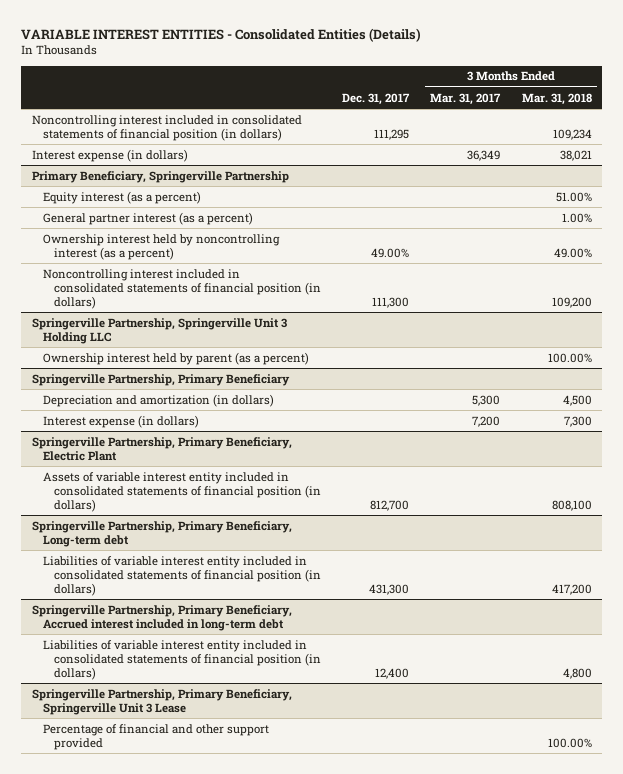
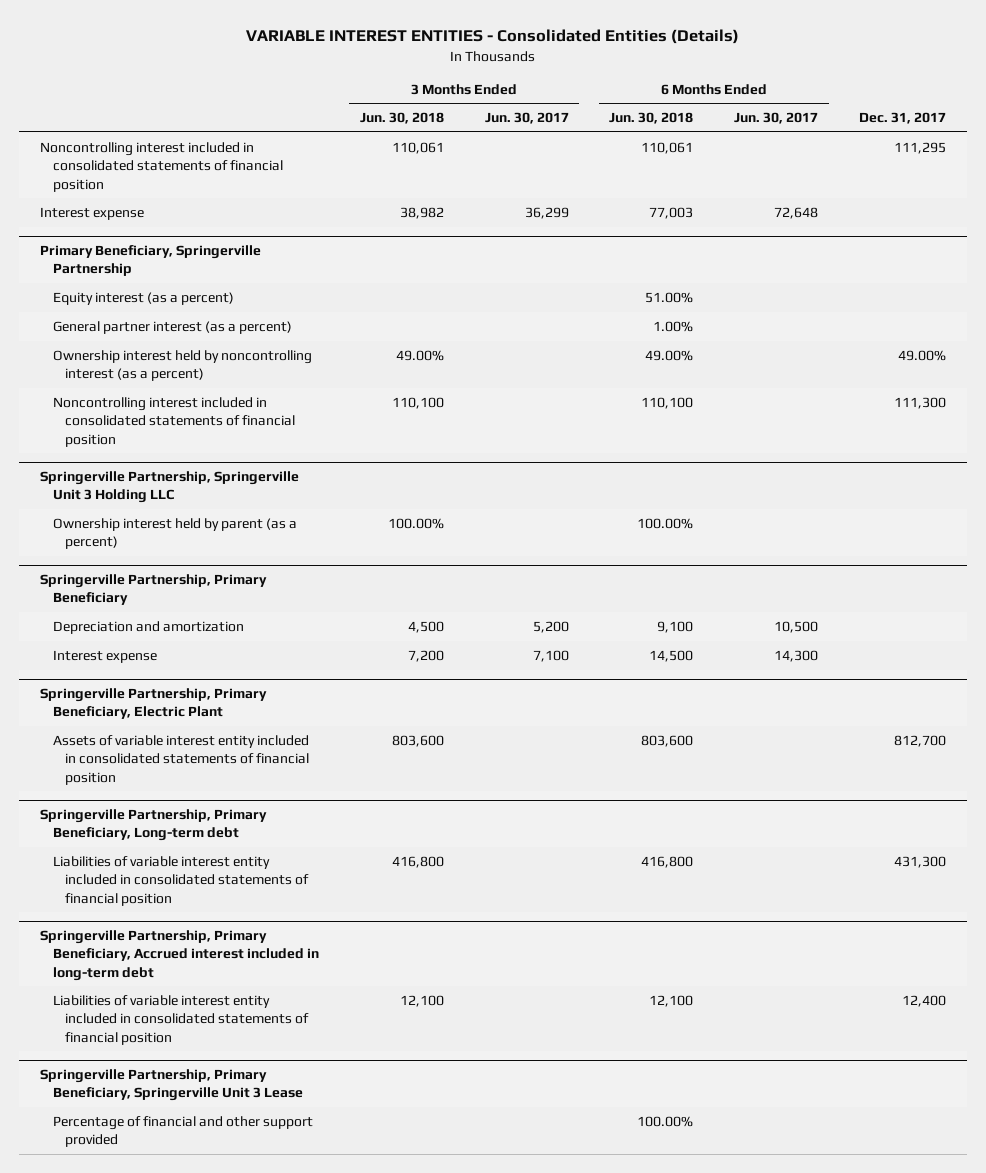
- | Dec. 31, 2017 | 3 Months Ended Mar. 31, 2017 | 3 Months Ended Mar. 31, 2018
+ | 3 Months Ended Jun. 30, 2018 | 3 Months Ended Jun. 30, 2017 | 6 Months Ended Jun. 30, 2018 | 6 Months Ended Jun. 30, 2017 | Dec. 31, 2017
- Noncontrolling interest included in consolidated statements of financial position (in dollars) | 111,295 | | 109,234
- Interest expense (in dollars) | | 36,349 | 38,021
+ Noncontrolling interest included in consolidated statements of financial position | 110,061 | | 110,061 | | 111,295
+ Interest expense | 38,982 | 36,299 | 77,003 | 72,648 |
@ Primary Beneficiary, Springerville Partnership
- Noncontrolling interest included in consolidated statements of financial position (in dollars) | 111,300 | | 109,200
+ Noncontrolling interest included in consolidated statements of financial position | 110,100 | | 110,100 | | 111,300
@ Springerville Partnership, Primary Beneficiary
- Depreciation and amortization (in dollars) | | 5,300 | 4,500
- Interest expense (in dollars) | | 7,200 | 7,300
+ Depreciation and amortization | 4,500 | 5,200 | 9,100 | 10,500 |
+ Interest expense | 7,200 | 7,100 | 14,500 | 14,300 |
@ Springerville Partnership, Primary Beneficiary, Electric Plant
- Assets of variable interest entity included in consolidated statements of financial position (in dollars) | 812,700 | | 808,100
+ Assets of variable interest entity included in consolidated statements of financial position | 803,600 | | 803,600 | | 812,700
@ Springerville Partnership, Primary Beneficiary, Long-term debt
- Liabilities of variable interest entity included in consolidated statements of financial position (in dollars) | 431,300 | | 417,200
+ Liabilities of variable interest entity included in consolidated statements of financial position | 416,800 | | 416,800 | | 431,300
@ Springerville Partnership, Primary Beneficiary, Accrued interest included in long-term debt
- Liabilities of variable interest entity included in consolidated statements of financial position (in dollars) | 12,400 | | 4,800
+ Liabilities of variable interest entity included in consolidated statements of financial position | 12,100 | | 12,100 | | 12,400

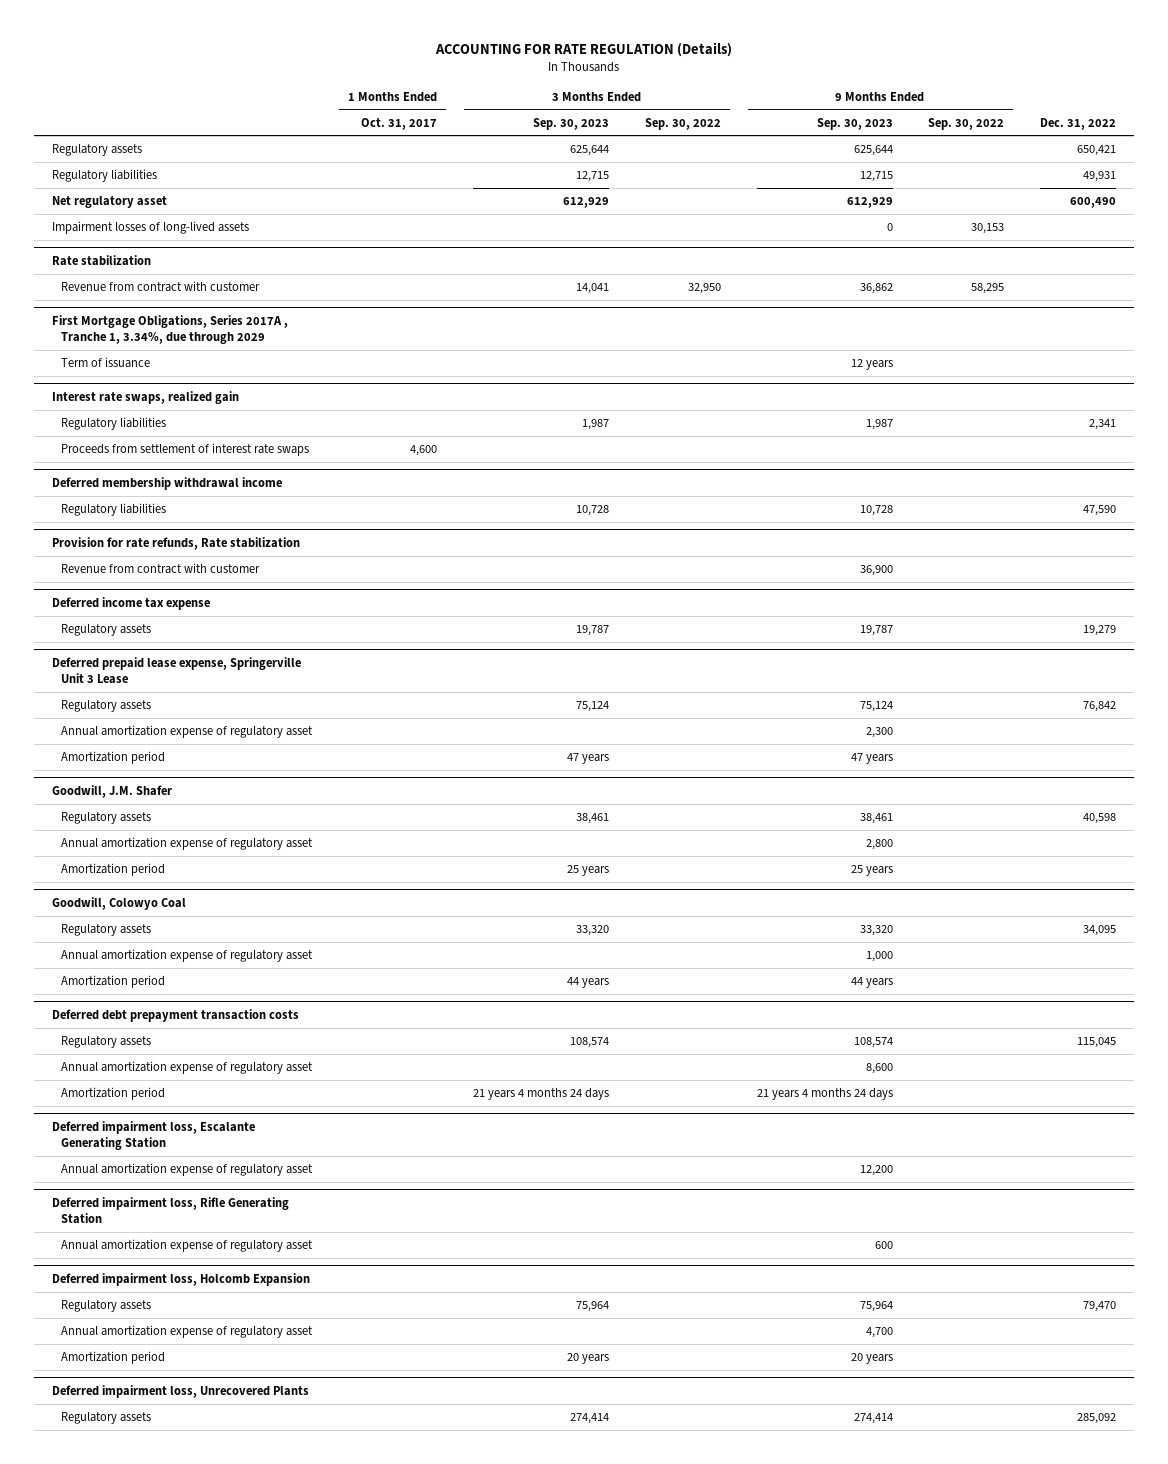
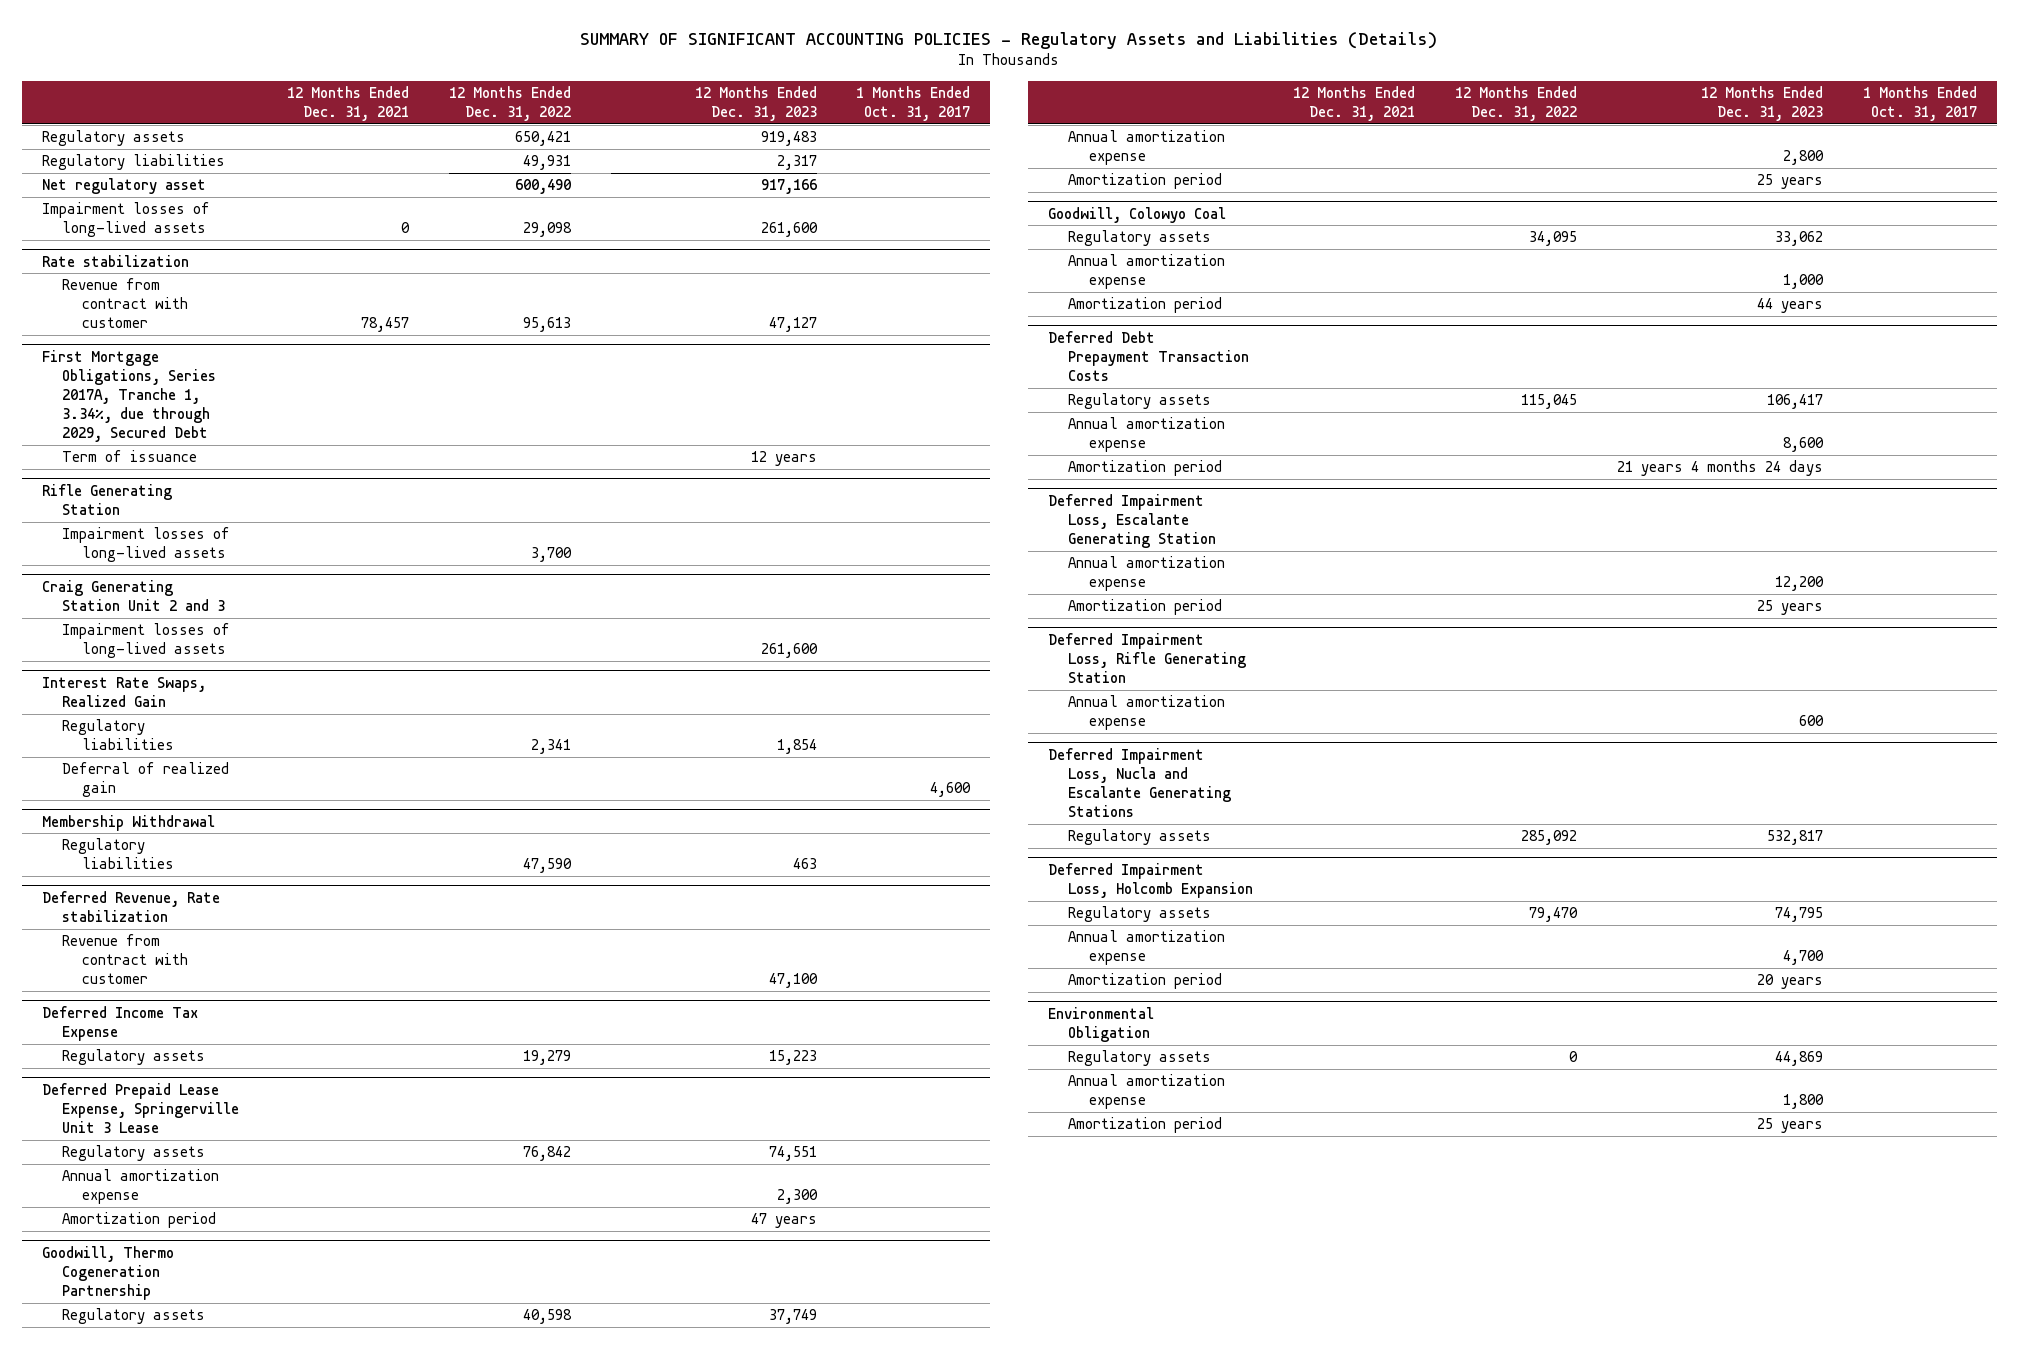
- ACCOUNTING FOR RATE REGULATION (Details)
+ SUMMARY OF SIGNIFICANT ACCOUNTING POLICIES - Regulatory Assets and Liabilities (Details)
- | 1 Months Ended Oct. 31, 2017 | 3 Months Ended Sep. 30, 2023 | 3 Months Ended Sep. 30, 2022 | 9 Months Ended Sep. 30, 2023 | 9 Months Ended Sep. 30, 2022 | Dec. 31, 2022
+ | 12 Months Ended Dec. 31, 2021 | 12 Months Ended Dec. 31, 2022 | 12 Months Ended Dec. 31, 2023 | 1 Months Ended Oct. 31, 2017
- First Mortgage Obligations, Series 2017A , Tranche 1, 3.34%, due through 2029
+ First Mortgage Obligations, Series 2017A, Tranche 1, 3.34%, due through 2029, Secured Debt
- Interest rate swaps, realized gain
+ Rifle Generating Station
+ Impairment losses of long-lived assets | | 3,700 | |
+ Craig Generating Station Unit 2 and 3
+ Impairment losses of long-lived assets | | | 261,600 |
+ Interest Rate Swaps, Realized Gain
- Proceeds from settlement of interest rate swaps | 4,600 | | | | |
- Deferred membership withdrawal income
+ Deferral of realized gain | | | | 4,600
+ Membership Withdrawal
- Provision for rate refunds, Rate stabilization
- Revenue from contract with customer | | | | 36,900 | |
- Deferred income tax expense
+ Deferred Revenue, Rate stabilization
+ Revenue from contract with customer | | | 47,100 |
+ Deferred Income Tax Expense
- Deferred prepaid lease expense, Springerville Unit 3 Lease
+ Deferred Prepaid Lease Expense, Springerville Unit 3 Lease
- Annual amortization expense of regulatory asset | | | | 2,300 | |
+ Annual amortization expense | | | 2,300 |
- Goodwill, J.M. Shafer
- Regulatory assets | | 38,461 | | 38,461 | | 40,598
- Annual amortization expense of regulatory asset | | | | 2,800 | |
- Amortization period | | 25 years | | 25 years | |
+ Goodwill, Thermo Cogeneration Partnership
+ Regulatory assets | | 40,598 | 37,749 |
+ Annual amortization expense | | | 2,800 |
+ Amortization period | | | 25 years |
@ Goodwill, Colowyo Coal
- Annual amortization expense of regulatory asset | | | | 1,000 | |
+ Annual amortization expense | | | 1,000 |
- Deferred debt prepayment transaction costs
+ Deferred Debt Prepayment Transaction Costs
- Annual amortization expense of regulatory asset | | | | 8,600 | |
+ Annual amortization expense | | | 8,600 |
- Deferred impairment loss, Escalante Generating Station
- Annual amortization expense of regulatory asset | | | | 12,200 | |
- Deferred impairment loss, Rifle Generating Station
- Annual amortization expense of regulatory asset | | | | 600 | |
- Deferred impairment loss, Holcomb Expansion
+ Deferred Impairment Loss, Escalante Generating Station
+ Annual amortization expense | | | 12,200 |
+ Amortization period | | | 25 years |
+ Deferred Impairment Loss, Rifle Generating Station
+ Annual amortization expense | | | 600 |
+ Deferred Impairment Loss, Nucla and Escalante Generating Stations
+ Regulatory assets | | 285,092 | 532,817 |
+ Deferred Impairment Loss, Holcomb Expansion
- Annual amortization expense of regulatory asset | | | | 4,700 | |
+ Annual amortization expense | | | 4,700 |
- Deferred impairment loss, Unrecovered Plants
- Regulatory assets | | 274,414 | | 274,414 | | 285,092
+ Environmental Obligation
+ Regulatory assets | | 0 | 44,869 |
+ Annual amortization expense | | | 1,800 |
+ Amortization period | | | 25 years |

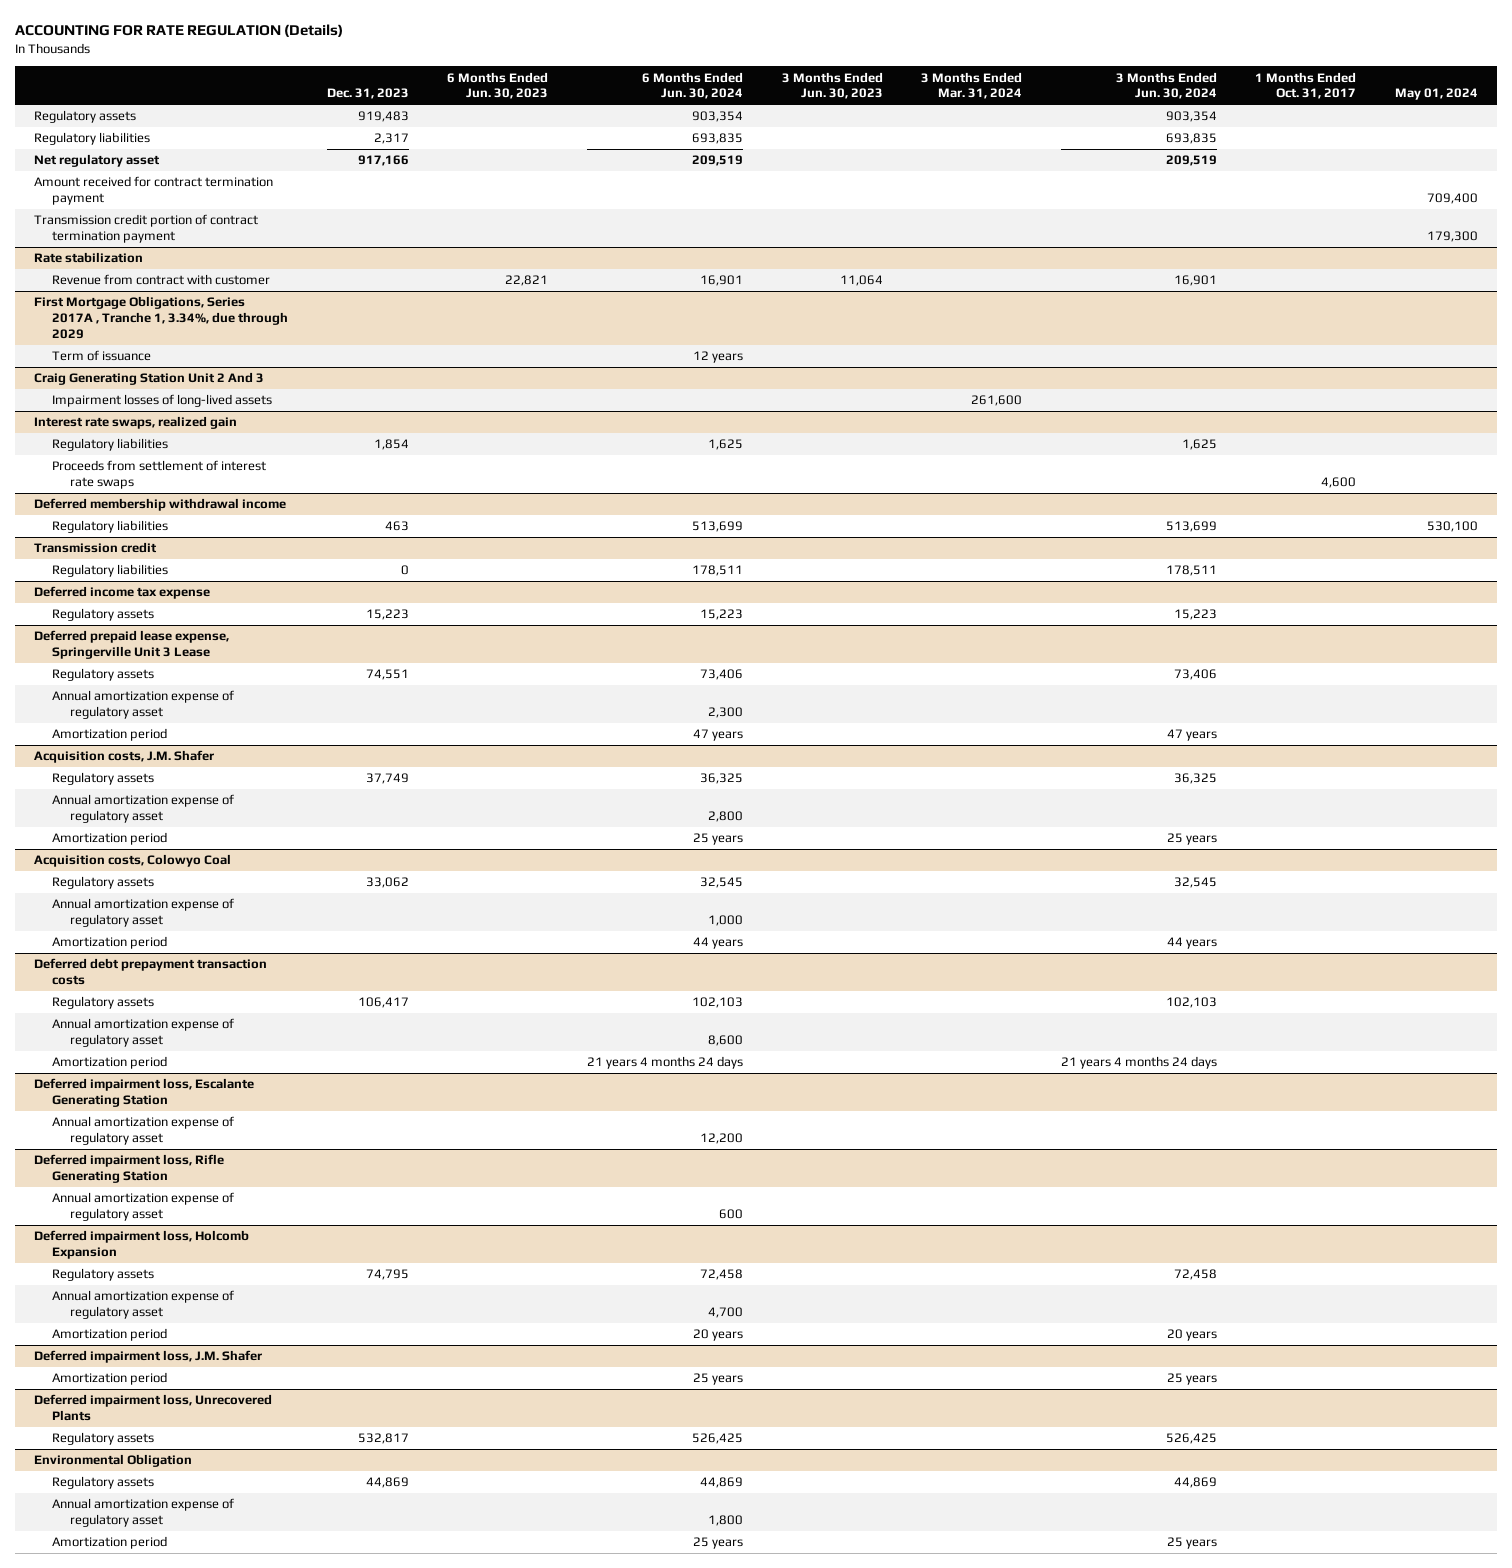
- SUMMARY OF SIGNIFICANT ACCOUNTING POLICIES - Regulatory Assets and Liabilities (Details)
+ ACCOUNTING FOR RATE REGULATION (Details)
- | 12 Months Ended Dec. 31, 2021 | 12 Months Ended Dec. 31, 2022 | 12 Months Ended Dec. 31, 2023 | 1 Months Ended Oct. 31, 2017
+ | Dec. 31, 2023 | 6 Months Ended Jun. 30, 2023 | 6 Months Ended Jun. 30, 2024 | 3 Months Ended Jun. 30, 2023 | 3 Months Ended Mar. 31, 2024 | 3 Months Ended Jun. 30, 2024 | 1 Months Ended Oct. 31, 2017 | May 01, 2024
- Impairment losses of long-lived assets | 0 | 29,098 | 261,600 |
+ Amount received for contract termination payment | | | | | | | | 709,400
+ Transmission credit portion of contract termination payment | | | | | | | | 179,300
- First Mortgage Obligations, Series 2017A, Tranche 1, 3.34%, due through 2029, Secured Debt
+ First Mortgage Obligations, Series 2017A , Tranche 1, 3.34%, due through 2029
- Rifle Generating Station
- Impairment losses of long-lived assets | | 3,700 | |
- Craig Generating Station Unit 2 and 3
+ Craig Generating Station Unit 2 And 3
- Interest Rate Swaps, Realized Gain
+ Interest rate swaps, realized gain
- Deferral of realized gain | | | | 4,600
- Membership Withdrawal
+ Proceeds from settlement of interest rate swaps | | | | | | | 4,600 |
+ Deferred membership withdrawal income
- Deferred Revenue, Rate stabilization
- Revenue from contract with customer | | | 47,100 |
- Deferred Income Tax Expense
+ Transmission credit
+ Regulatory liabilities | 0 | | 178,511 | | | 178,511 | |
+ Deferred income tax expense
- Deferred Prepaid Lease Expense, Springerville Unit 3 Lease
+ Deferred prepaid lease expense, Springerville Unit 3 Lease
- Annual amortization expense | | | 2,300 |
+ Annual amortization expense of regulatory asset | | | 2,300 | | | | |
- Goodwill, Thermo Cogeneration Partnership
- Regulatory assets | | 40,598 | 37,749 |
- Annual amortization expense | | | 2,800 |
- Amortization period | | | 25 years |
- Goodwill, Colowyo Coal
- Regulatory assets | | 34,095 | 33,062 |
- Annual amortization expense | | | 1,000 |
- Amortization period | | | 44 years |
- Deferred Debt Prepayment Transaction Costs
+ Acquisition costs, J.M. Shafer
+ Regulatory assets | 37,749 | | 36,325 | | | 36,325 | |
+ Annual amortization expense of regulatory asset | | | 2,800 | | | | |
+ Amortization period | | | 25 years | | | 25 years | |
+ Acquisition costs, Colowyo Coal
+ Regulatory assets | 33,062 | | 32,545 | | | 32,545 | |
+ Annual amortization expense of regulatory asset | | | 1,000 | | | | |
+ Amortization period | | | 44 years | | | 44 years | |
+ Deferred debt prepayment transaction costs
- Annual amortization expense | | | 8,600 |
+ Annual amortization expense of regulatory asset | | | 8,600 | | | | |
- Deferred Impairment Loss, Escalante Generating Station
- Annual amortization expense | | | 12,200 |
- Amortization period | | | 25 years |
- Deferred Impairment Loss, Rifle Generating Station
- Annual amortization expense | | | 600 |
- Deferred Impairment Loss, Nucla and Escalante Generating Stations
- Regulatory assets | | 285,092 | 532,817 |
- Deferred Impairment Loss, Holcomb Expansion
+ Deferred impairment loss, Escalante Generating Station
+ Annual amortization expense of regulatory asset | | | 12,200 | | | | |
+ Deferred impairment loss, Rifle Generating Station
+ Annual amortization expense of regulatory asset | | | 600 | | | | |
+ Deferred impairment loss, Holcomb Expansion
- Annual amortization expense | | | 4,700 |
+ Annual amortization expense of regulatory asset | | | 4,700 | | | | |
+ Deferred impairment loss, J.M. Shafer
+ Amortization period | | | 25 years | | | 25 years | |
+ Deferred impairment loss, Unrecovered Plants
+ Regulatory assets | 532,817 | | 526,425 | | | 526,425 | |
@ Environmental Obligation
- Annual amortization expense | | | 1,800 |
+ Annual amortization expense of regulatory asset | | | 1,800 | | | | |

